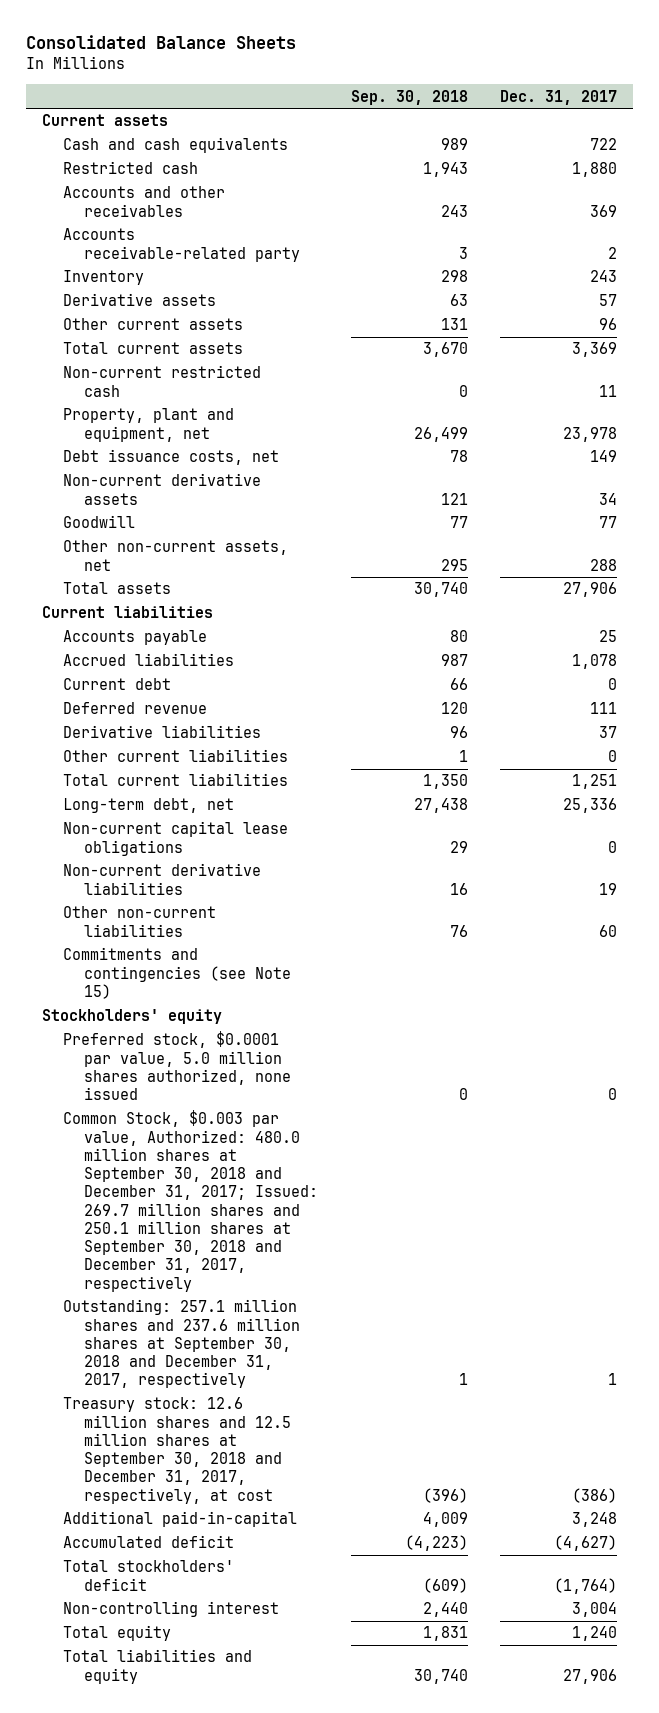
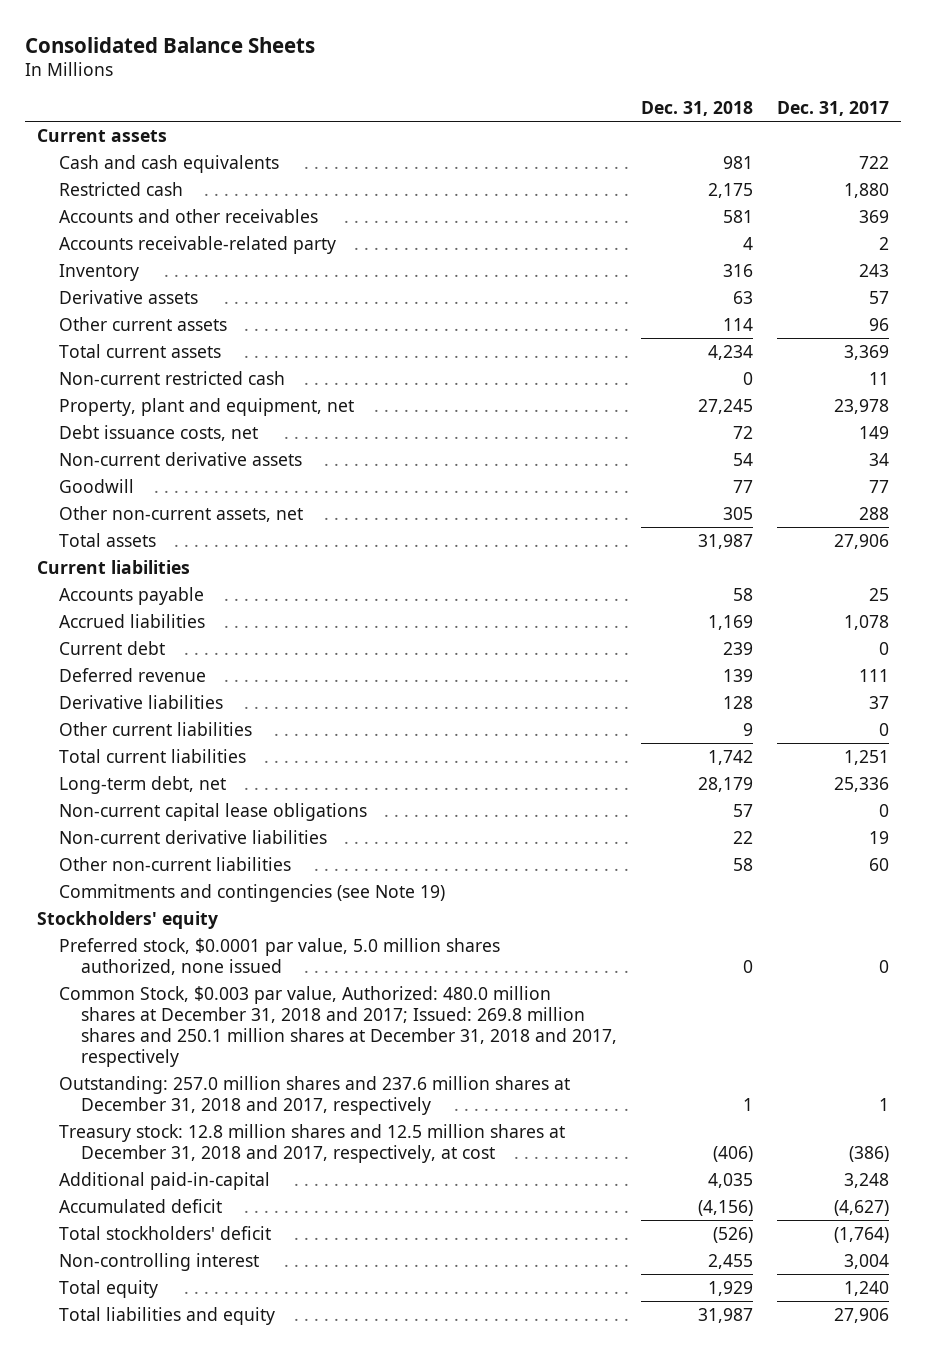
- | Sep. 30, 2018 | Dec. 31, 2017
+ | Dec. 31, 2018 | Dec. 31, 2017
- Commitments and contingencies (see Note 15)
+ Commitments and contingencies (see Note 19)
- Common Stock, $0.003 par value, Authorized: 480.0 million shares at September 30, 2018 and December 31, 2017; Issued: 269.7 million shares and 250.1 million shares at September 30, 2018 and December 31, 2017, respectively
- Outstanding: 257.1 million shares and 237.6 million shares at September 30, 2018 and December 31, 2017, respectively | 1 | 1
- Treasury stock: 12.6 million shares and 12.5 million shares at September 30, 2018 and December 31, 2017, respectively, at cost | (396) | (386)
+ Common Stock, $0.003 par value, Authorized: 480.0 million shares at December 31, 2018 and 2017; Issued: 269.8 million shares and 250.1 million shares at December 31, 2018 and 2017, respectively
+ Outstanding: 257.0 million shares and 237.6 million shares at December 31, 2018 and 2017, respectively | 1 | 1
+ Treasury stock: 12.8 million shares and 12.5 million shares at December 31, 2018 and 2017, respectively, at cost | (406) | (386)

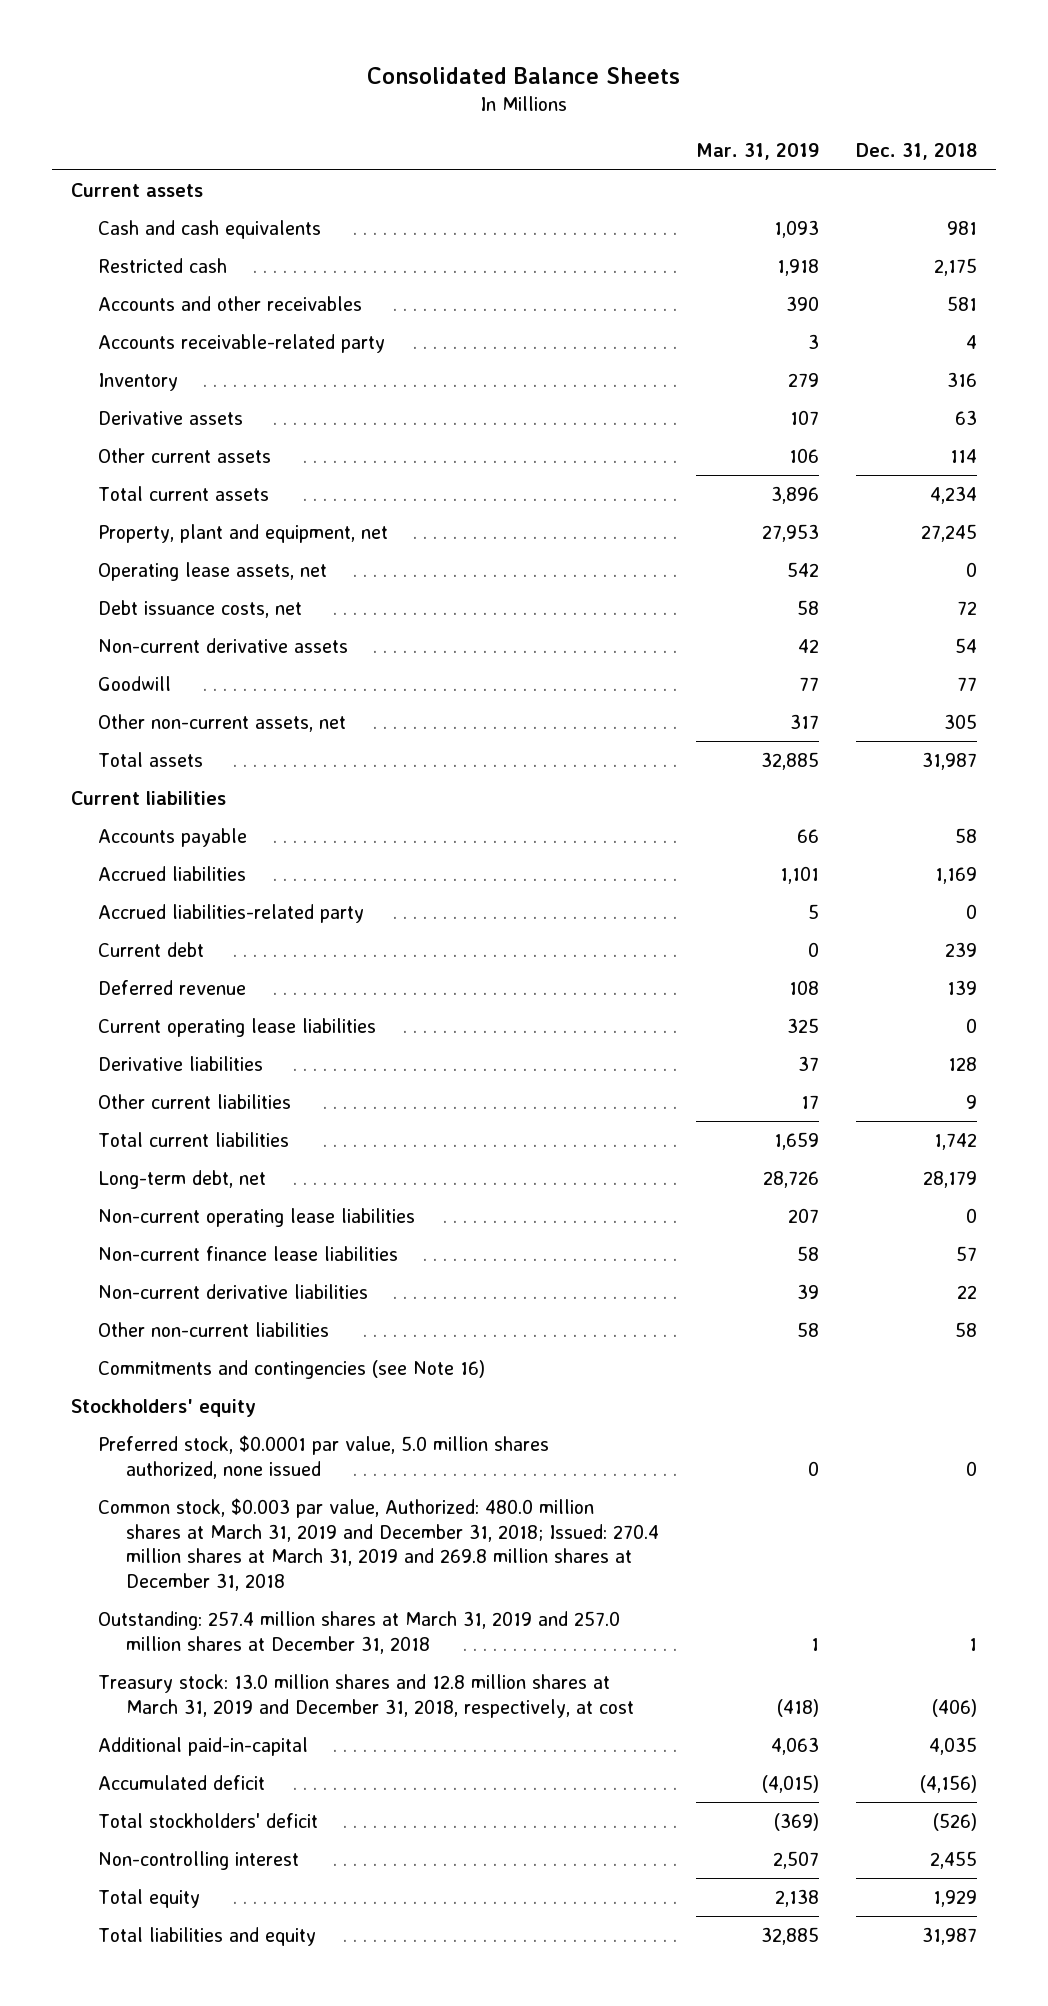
- | Dec. 31, 2018 | Dec. 31, 2017
+ | Mar. 31, 2019 | Dec. 31, 2018
- Non-current restricted cash | 0 | 11
+ Operating lease assets, net | 542 | 0
+ Accrued liabilities-related party | 5 | 0
+ Current operating lease liabilities | 325 | 0
- Non-current capital lease obligations | 57 | 0
+ Non-current operating lease liabilities | 207 | 0
+ Non-current finance lease liabilities | 58 | 57
- Commitments and contingencies (see Note 19)
+ Commitments and contingencies (see Note 16)
- Common Stock, $0.003 par value, Authorized: 480.0 million shares at December 31, 2018 and 2017; Issued: 269.8 million shares and 250.1 million shares at December 31, 2018 and 2017, respectively
- Outstanding: 257.0 million shares and 237.6 million shares at December 31, 2018 and 2017, respectively | 1 | 1
- Treasury stock: 12.8 million shares and 12.5 million shares at December 31, 2018 and 2017, respectively, at cost | (406) | (386)
+ Common stock, $0.003 par value, Authorized: 480.0 million shares at March 31, 2019 and December 31, 2018; Issued: 270.4 million shares at March 31, 2019 and 269.8 million shares at December 31, 2018
+ Outstanding: 257.4 million shares at March 31, 2019 and 257.0 million shares at December 31, 2018 | 1 | 1
+ Treasury stock: 13.0 million shares and 12.8 million shares at March 31, 2019 and December 31, 2018, respectively, at cost | (418) | (406)

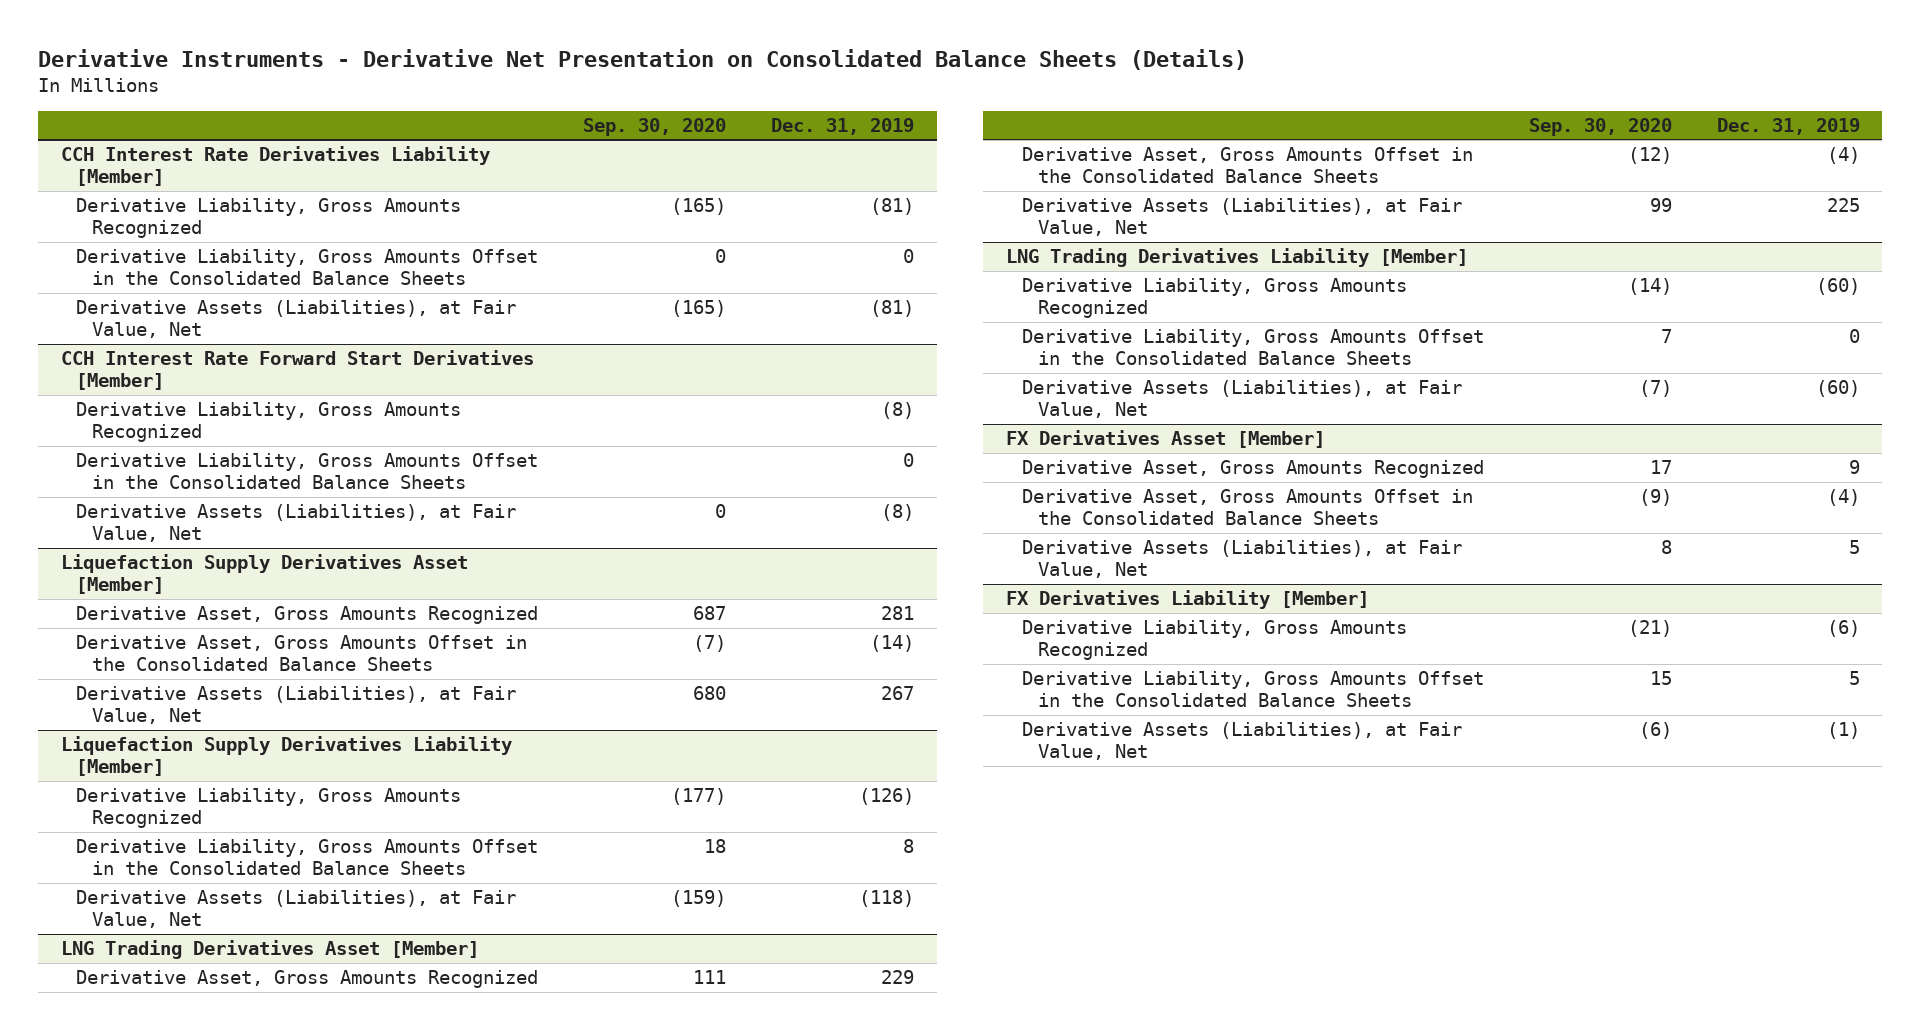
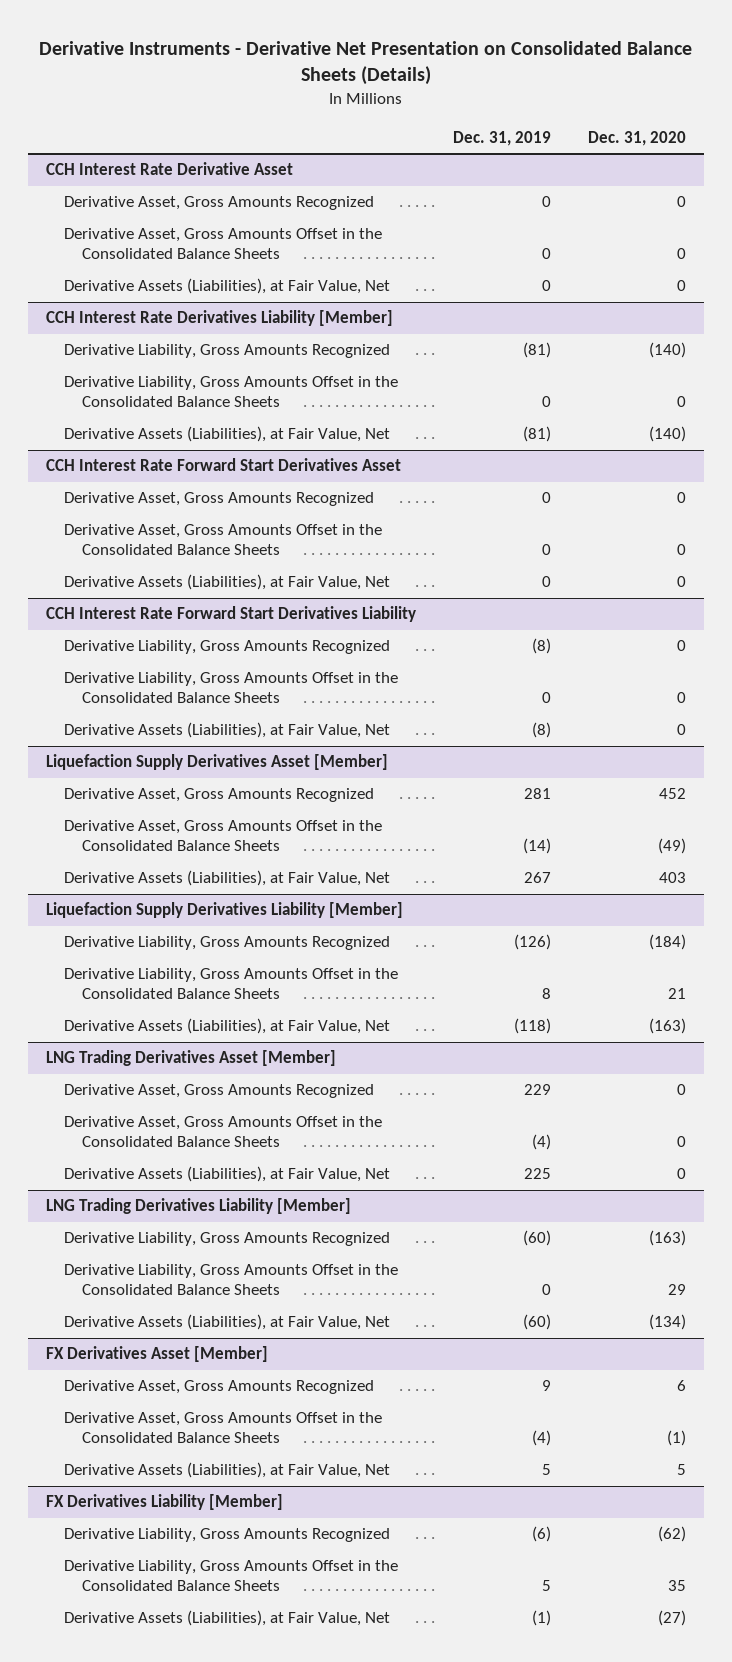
- | Sep. 30, 2020 | Dec. 31, 2019
+ | Dec. 31, 2019 | Dec. 31, 2020
+ CCH Interest Rate Derivative Asset
+ Derivative Asset, Gross Amounts Recognized | 0 | 0
+ Derivative Asset, Gross Amounts Offset in the Consolidated Balance Sheets | 0 | 0
+ Derivative Assets (Liabilities), at Fair Value, Net | 0 | 0
- CCH Interest Rate Forward Start Derivatives [Member]
+ CCH Interest Rate Forward Start Derivatives Asset
+ Derivative Asset, Gross Amounts Recognized | 0 | 0
+ Derivative Asset, Gross Amounts Offset in the Consolidated Balance Sheets | 0 | 0
+ Derivative Assets (Liabilities), at Fair Value, Net | 0 | 0
+ CCH Interest Rate Forward Start Derivatives Liability

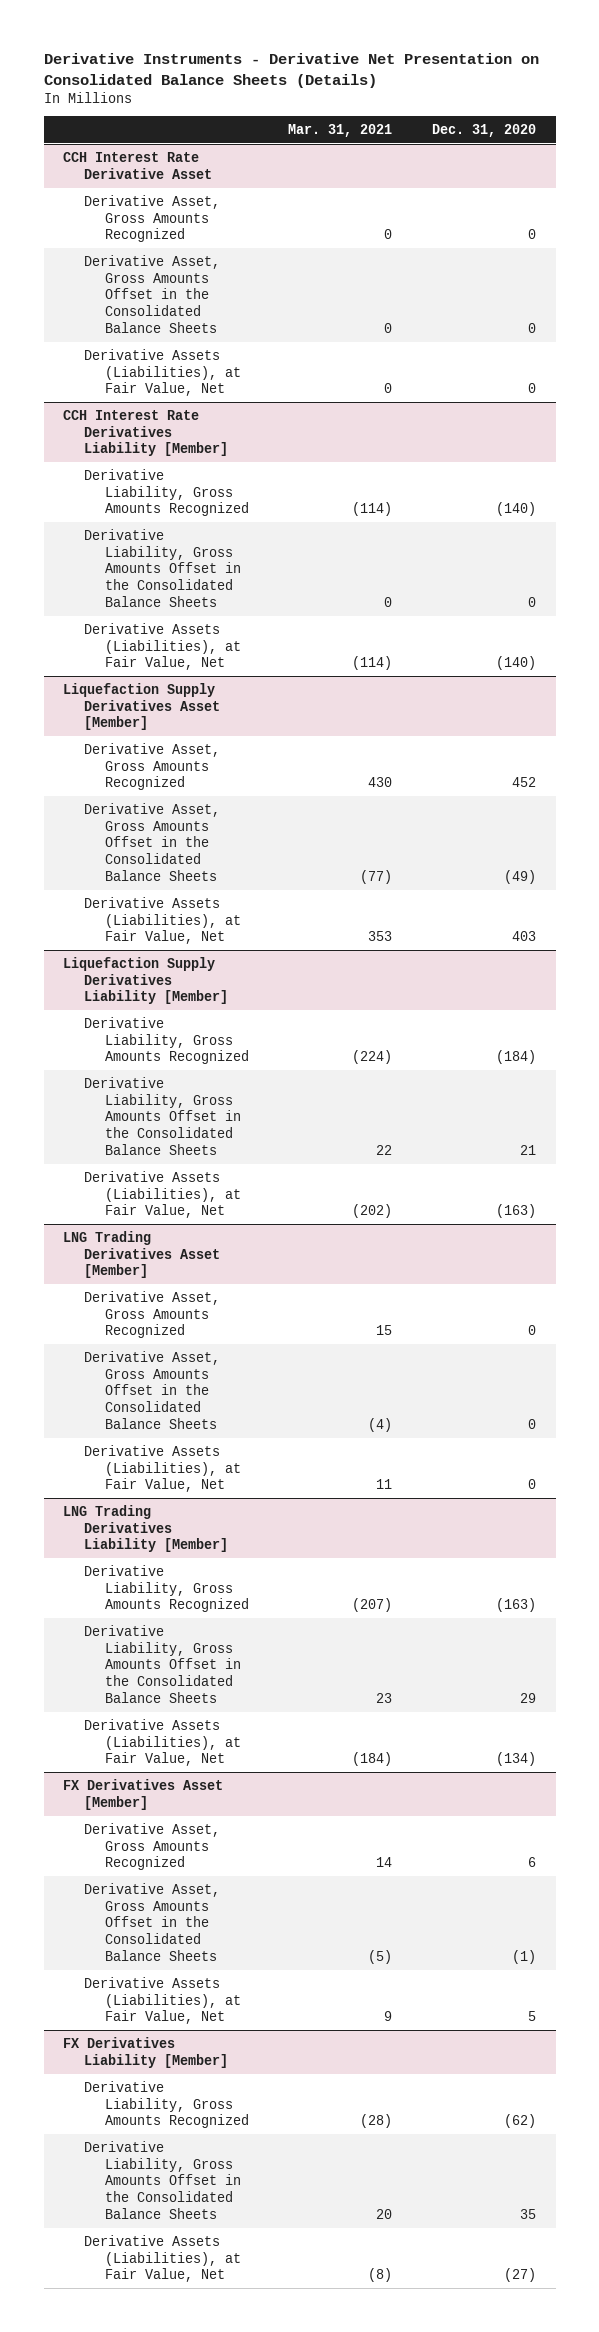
- | Dec. 31, 2019 | Dec. 31, 2020
+ | Mar. 31, 2021 | Dec. 31, 2020
- CCH Interest Rate Forward Start Derivatives Asset
- Derivative Asset, Gross Amounts Recognized | 0 | 0
- Derivative Asset, Gross Amounts Offset in the Consolidated Balance Sheets | 0 | 0
- Derivative Assets (Liabilities), at Fair Value, Net | 0 | 0
- CCH Interest Rate Forward Start Derivatives Liability
- Derivative Liability, Gross Amounts Recognized | (8) | 0
- Derivative Liability, Gross Amounts Offset in the Consolidated Balance Sheets | 0 | 0
- Derivative Assets (Liabilities), at Fair Value, Net | (8) | 0

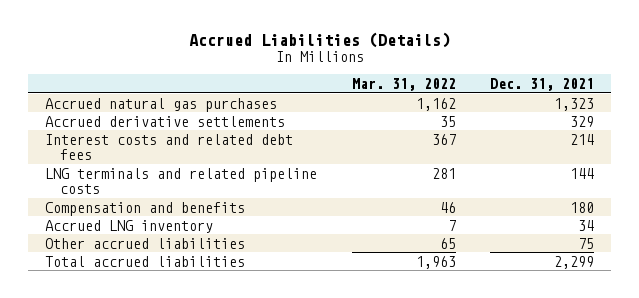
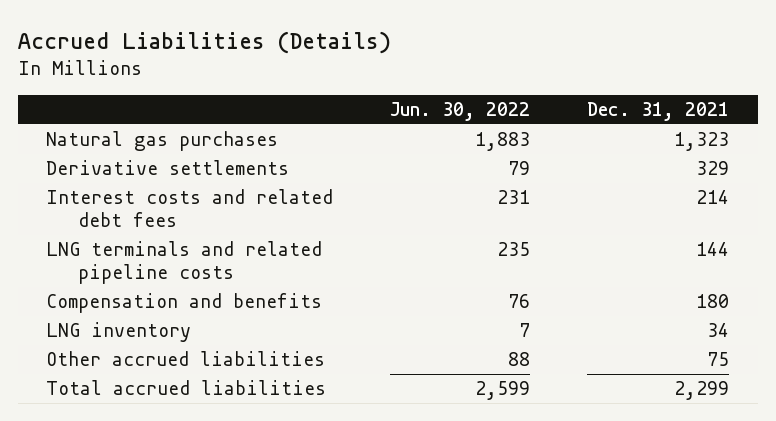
- | Mar. 31, 2022 | Dec. 31, 2021
+ | Jun. 30, 2022 | Dec. 31, 2021
- Accrued natural gas purchases | 1,162 | 1,323
- Accrued derivative settlements | 35 | 329
+ Natural gas purchases | 1,883 | 1,323
+ Derivative settlements | 79 | 329
- Accrued LNG inventory | 7 | 34
+ LNG inventory | 7 | 34

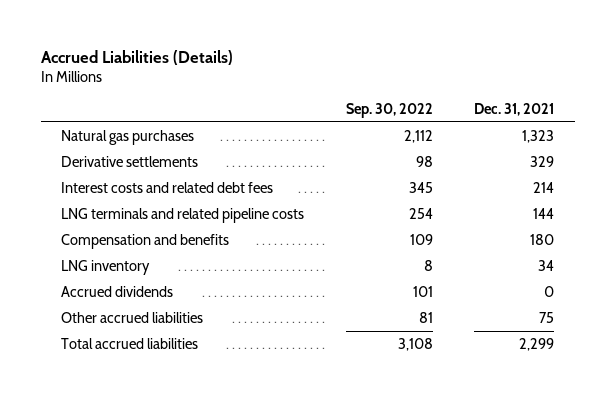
- | Jun. 30, 2022 | Dec. 31, 2021
+ | Sep. 30, 2022 | Dec. 31, 2021
+ Accrued dividends | 101 | 0

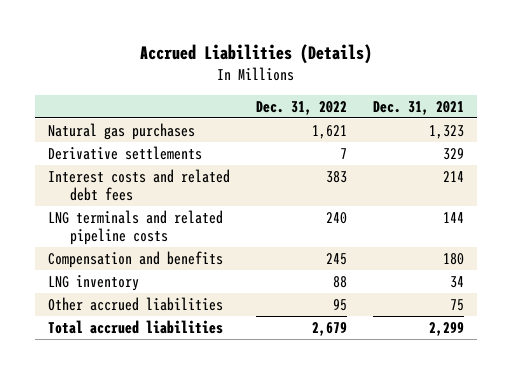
- | Sep. 30, 2022 | Dec. 31, 2021
+ | Dec. 31, 2022 | Dec. 31, 2021
- Accrued dividends | 101 | 0

